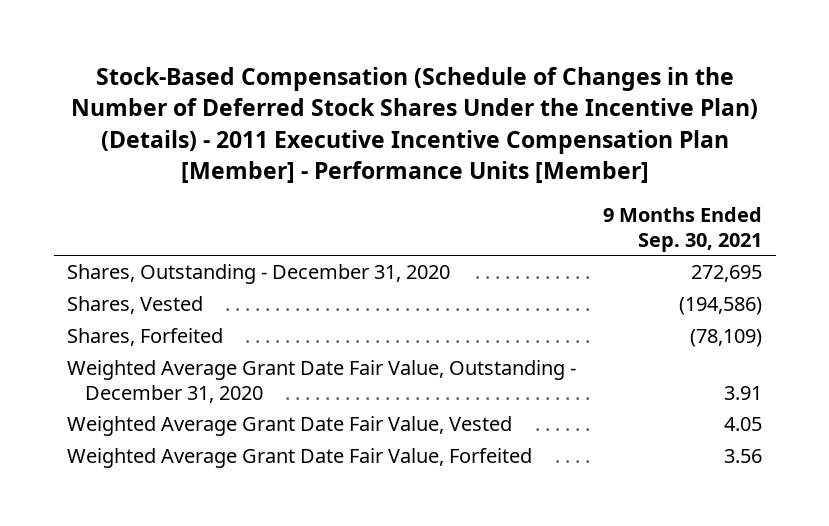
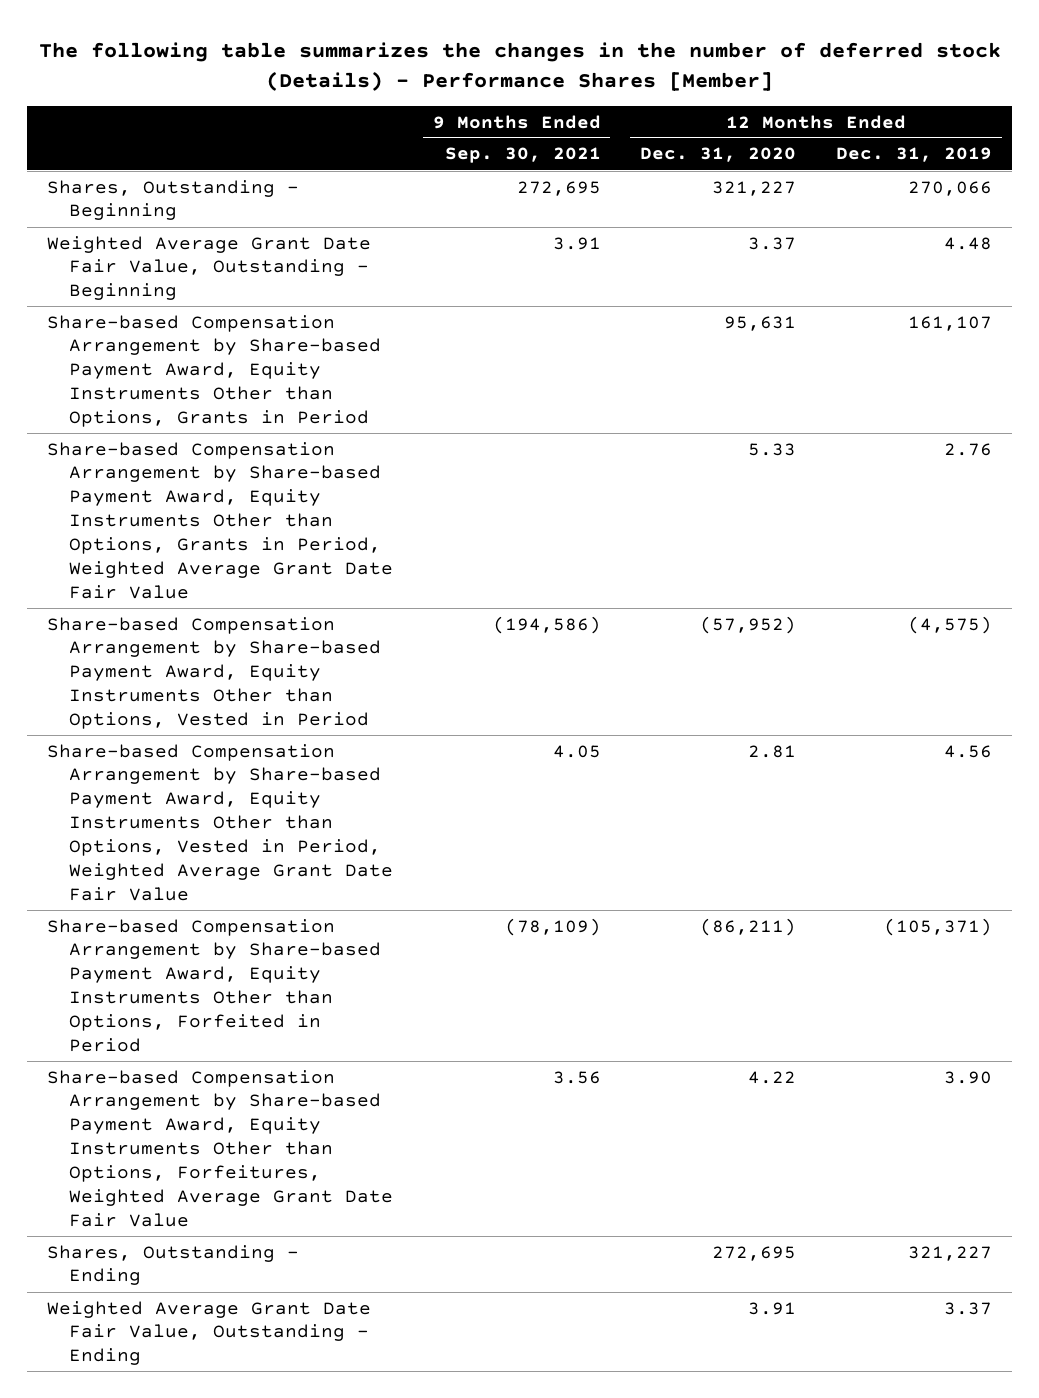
- Stock-Based Compensation (Schedule of Changes in the Number of Deferred Stock Shares Under the Incentive Plan) (Details) - 2011 Executive Incentive Compensation Plan [Member] - Performance Units [Member]
+ The following table summarizes the changes in the number of deferred stock (Details) - Performance Shares [Member]
- | 9 Months Ended Sep. 30, 2021
+ | 9 Months Ended Sep. 30, 2021 | 12 Months Ended Dec. 31, 2020 | 12 Months Ended Dec. 31, 2019
- Shares, Outstanding - December 31, 2020 | 272,695
- Shares, Vested | (194,586)
- Shares, Forfeited | (78,109)
- Weighted Average Grant Date Fair Value, Outstanding - December 31, 2020 | 3.91
- Weighted Average Grant Date Fair Value, Vested | 4.05
- Weighted Average Grant Date Fair Value, Forfeited | 3.56
+ Shares, Outstanding - Beginning | 272,695 | 321,227 | 270,066
+ Weighted Average Grant Date Fair Value, Outstanding - Beginning | 3.91 | 3.37 | 4.48
+ Share-based Compensation Arrangement by Share-based Payment Award, Equity Instruments Other than Options, Grants in Period | | 95,631 | 161,107
+ Share-based Compensation Arrangement by Share-based Payment Award, Equity Instruments Other than Options, Grants in Period, Weighted Average Grant Date Fair Value | | 5.33 | 2.76
+ Share-based Compensation Arrangement by Share-based Payment Award, Equity Instruments Other than Options, Vested in Period | (194,586) | (57,952) | (4,575)
+ Share-based Compensation Arrangement by Share-based Payment Award, Equity Instruments Other than Options, Vested in Period, Weighted Average Grant Date Fair Value | 4.05 | 2.81 | 4.56
+ Share-based Compensation Arrangement by Share-based Payment Award, Equity Instruments Other than Options, Forfeited in Period | (78,109) | (86,211) | (105,371)
+ Share-based Compensation Arrangement by Share-based Payment Award, Equity Instruments Other than Options, Forfeitures, Weighted Average Grant Date Fair Value | 3.56 | 4.22 | 3.90
+ Shares, Outstanding - Ending | | 272,695 | 321,227
+ Weighted Average Grant Date Fair Value, Outstanding - Ending | | 3.91 | 3.37

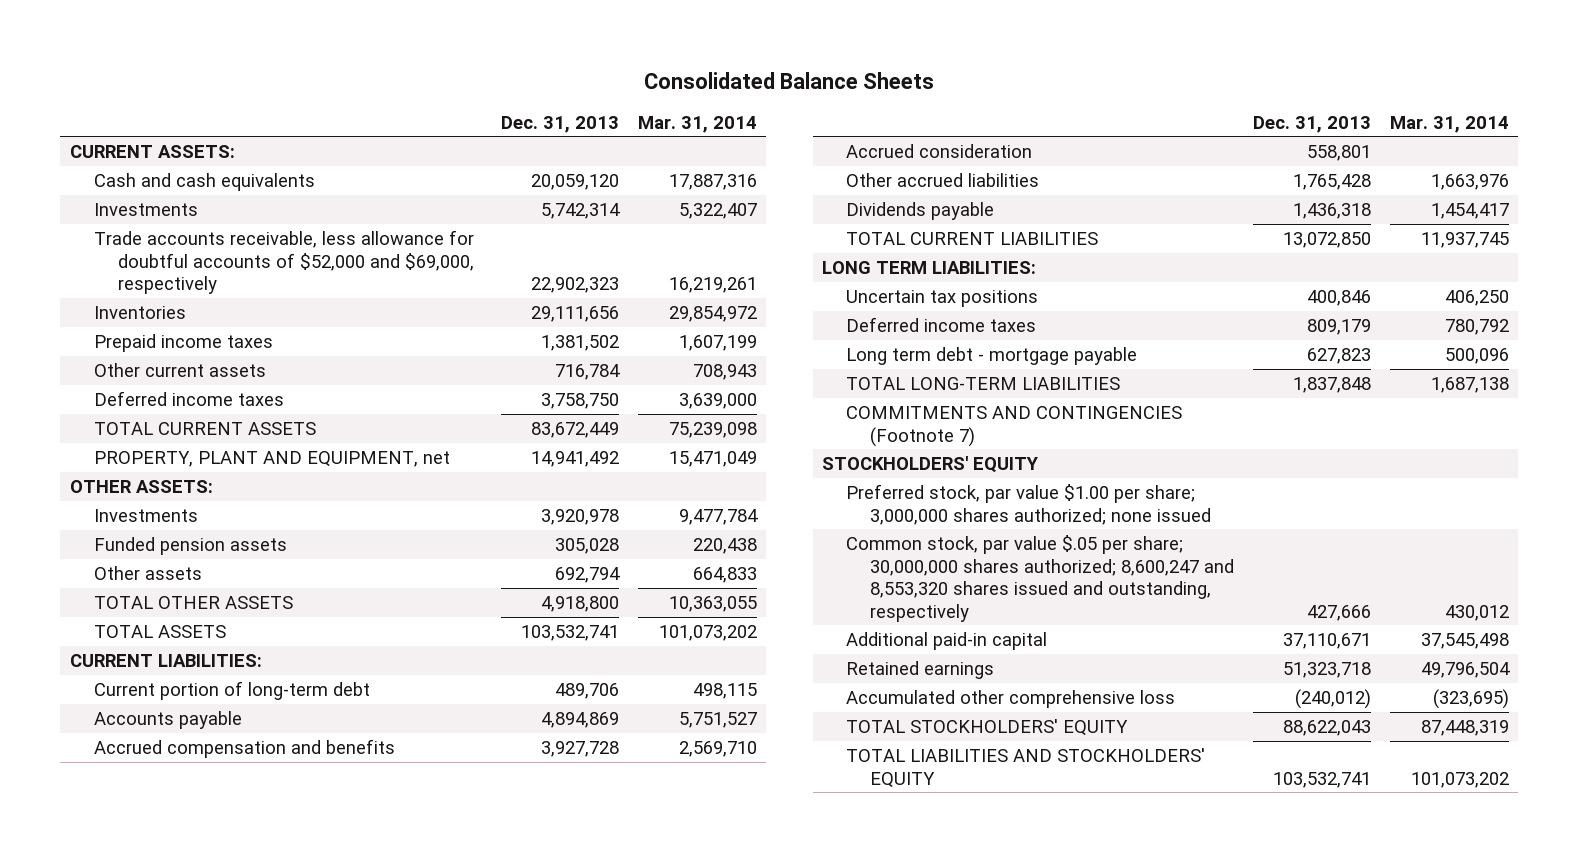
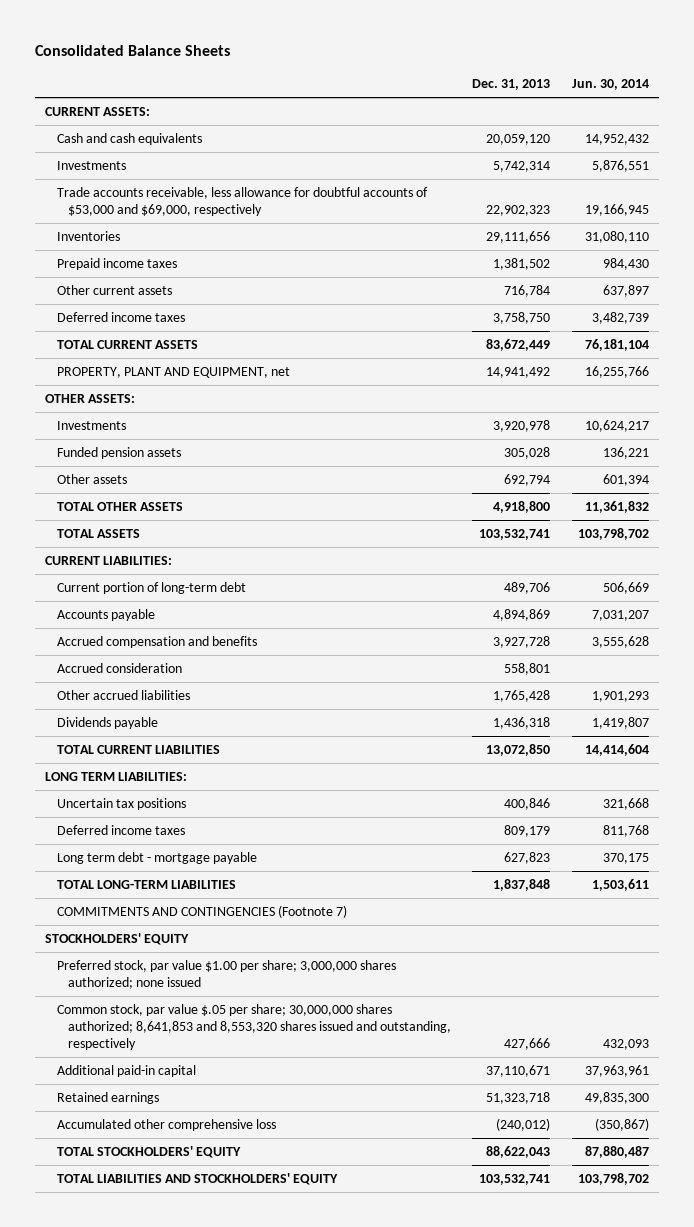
- | Dec. 31, 2013 | Mar. 31, 2014
+ | Dec. 31, 2013 | Jun. 30, 2014
- Trade accounts receivable, less allowance for doubtful accounts of $52,000 and $69,000, respectively | 22,902,323 | 16,219,261
+ Trade accounts receivable, less allowance for doubtful accounts of $53,000 and $69,000, respectively | 22,902,323 | 19,166,945
- Common stock, par value $.05 per share; 30,000,000 shares authorized; 8,600,247 and 8,553,320 shares issued and outstanding, respectively | 427,666 | 430,012
+ Common stock, par value $.05 per share; 30,000,000 shares authorized; 8,641,853 and 8,553,320 shares issued and outstanding, respectively | 427,666 | 432,093

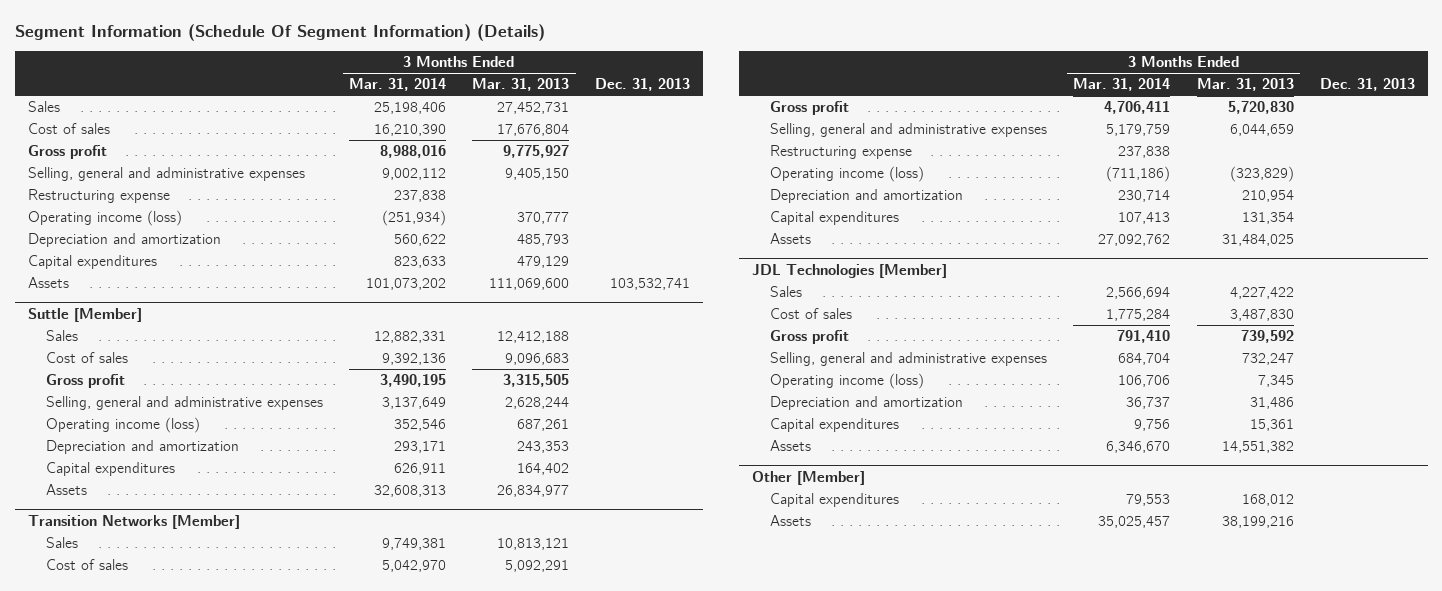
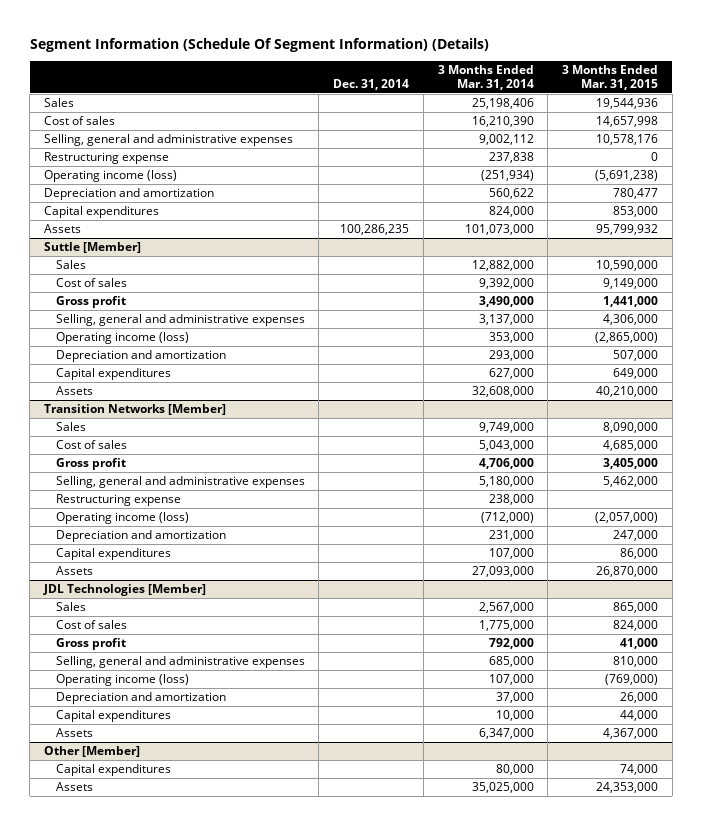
- | 3 Months Ended Mar. 31, 2014 | 3 Months Ended Mar. 31, 2013 | Dec. 31, 2013
+ | Dec. 31, 2014 | 3 Months Ended Mar. 31, 2014 | 3 Months Ended Mar. 31, 2015
- Gross profit | 8,988,016 | 9,775,927 |
- Capital expenditures | 823,633 | 479,129 |
- Assets | 101,073,202 | 111,069,600 | 103,532,741
+ Capital expenditures | | 824,000 | 853,000
+ Assets | 100,286,235 | 101,073,000 | 95,799,932
@ Suttle [Member]
- Sales | 12,882,331 | 12,412,188 |
- Cost of sales | 9,392,136 | 9,096,683 |
- Gross profit | 3,490,195 | 3,315,505 |
- Selling, general and administrative expenses | 3,137,649 | 2,628,244 |
- Operating income (loss) | 352,546 | 687,261 |
- Depreciation and amortization | 293,171 | 243,353 |
- Capital expenditures | 626,911 | 164,402 |
- Assets | 32,608,313 | 26,834,977 |
+ Sales | | 12,882,000 | 10,590,000
+ Cost of sales | | 9,392,000 | 9,149,000
+ Gross profit | | 3,490,000 | 1,441,000
+ Selling, general and administrative expenses | | 3,137,000 | 4,306,000
+ Operating income (loss) | | 353,000 | (2,865,000)
+ Depreciation and amortization | | 293,000 | 507,000
+ Capital expenditures | | 627,000 | 649,000
+ Assets | | 32,608,000 | 40,210,000
@ Transition Networks [Member]
- Sales | 9,749,381 | 10,813,121 |
- Cost of sales | 5,042,970 | 5,092,291 |
- Gross profit | 4,706,411 | 5,720,830 |
- Selling, general and administrative expenses | 5,179,759 | 6,044,659 |
- Restructuring expense | 237,838 | |
- Operating income (loss) | (711,186) | (323,829) |
- Depreciation and amortization | 230,714 | 210,954 |
- Capital expenditures | 107,413 | 131,354 |
- Assets | 27,092,762 | 31,484,025 |
+ Sales | | 9,749,000 | 8,090,000
+ Cost of sales | | 5,043,000 | 4,685,000
+ Gross profit | | 4,706,000 | 3,405,000
+ Selling, general and administrative expenses | | 5,180,000 | 5,462,000
+ Restructuring expense | | 238,000 |
+ Operating income (loss) | | (712,000) | (2,057,000)
+ Depreciation and amortization | | 231,000 | 247,000
+ Capital expenditures | | 107,000 | 86,000
+ Assets | | 27,093,000 | 26,870,000
@ JDL Technologies [Member]
- Sales | 2,566,694 | 4,227,422 |
- Cost of sales | 1,775,284 | 3,487,830 |
- Gross profit | 791,410 | 739,592 |
- Selling, general and administrative expenses | 684,704 | 732,247 |
- Operating income (loss) | 106,706 | 7,345 |
- Depreciation and amortization | 36,737 | 31,486 |
- Capital expenditures | 9,756 | 15,361 |
- Assets | 6,346,670 | 14,551,382 |
+ Sales | | 2,567,000 | 865,000
+ Cost of sales | | 1,775,000 | 824,000
+ Gross profit | | 792,000 | 41,000
+ Selling, general and administrative expenses | | 685,000 | 810,000
+ Operating income (loss) | | 107,000 | (769,000)
+ Depreciation and amortization | | 37,000 | 26,000
+ Capital expenditures | | 10,000 | 44,000
+ Assets | | 6,347,000 | 4,367,000
@ Other [Member]
- Capital expenditures | 79,553 | 168,012 |
- Assets | 35,025,457 | 38,199,216 |
+ Capital expenditures | | 80,000 | 74,000
+ Assets | | 35,025,000 | 24,353,000

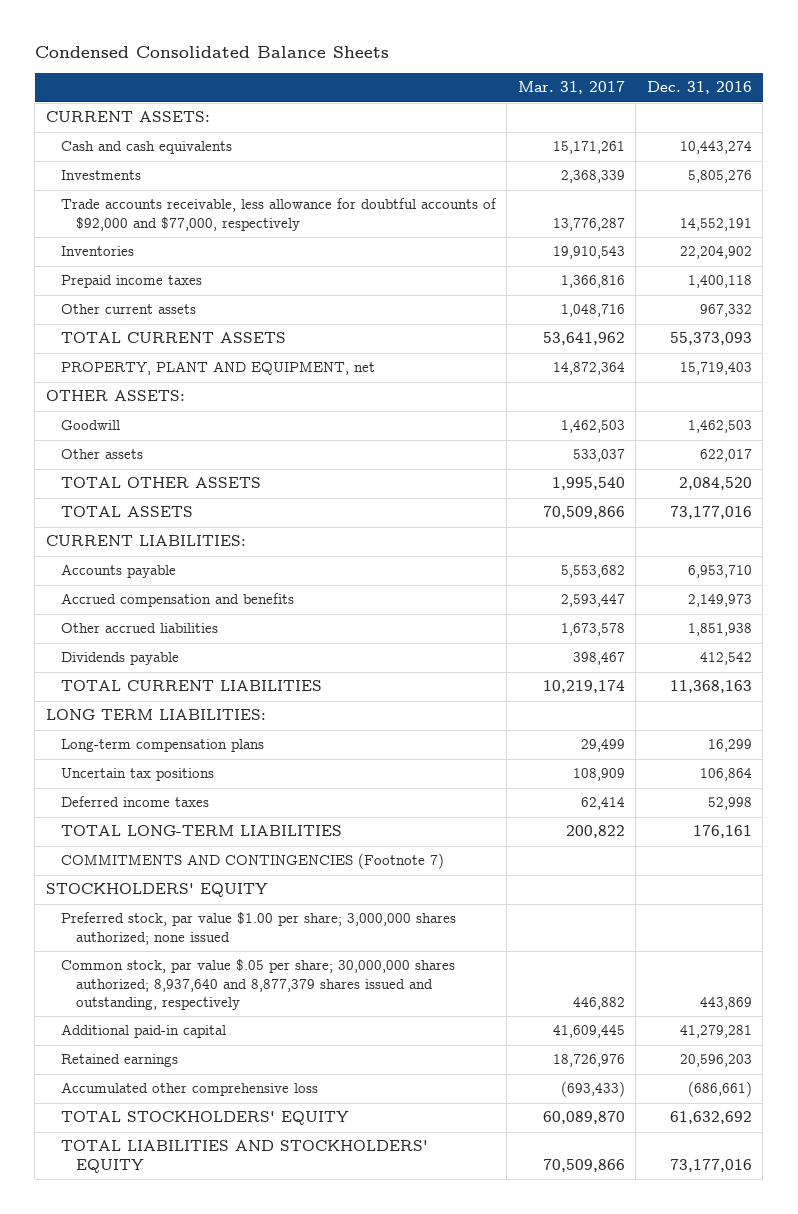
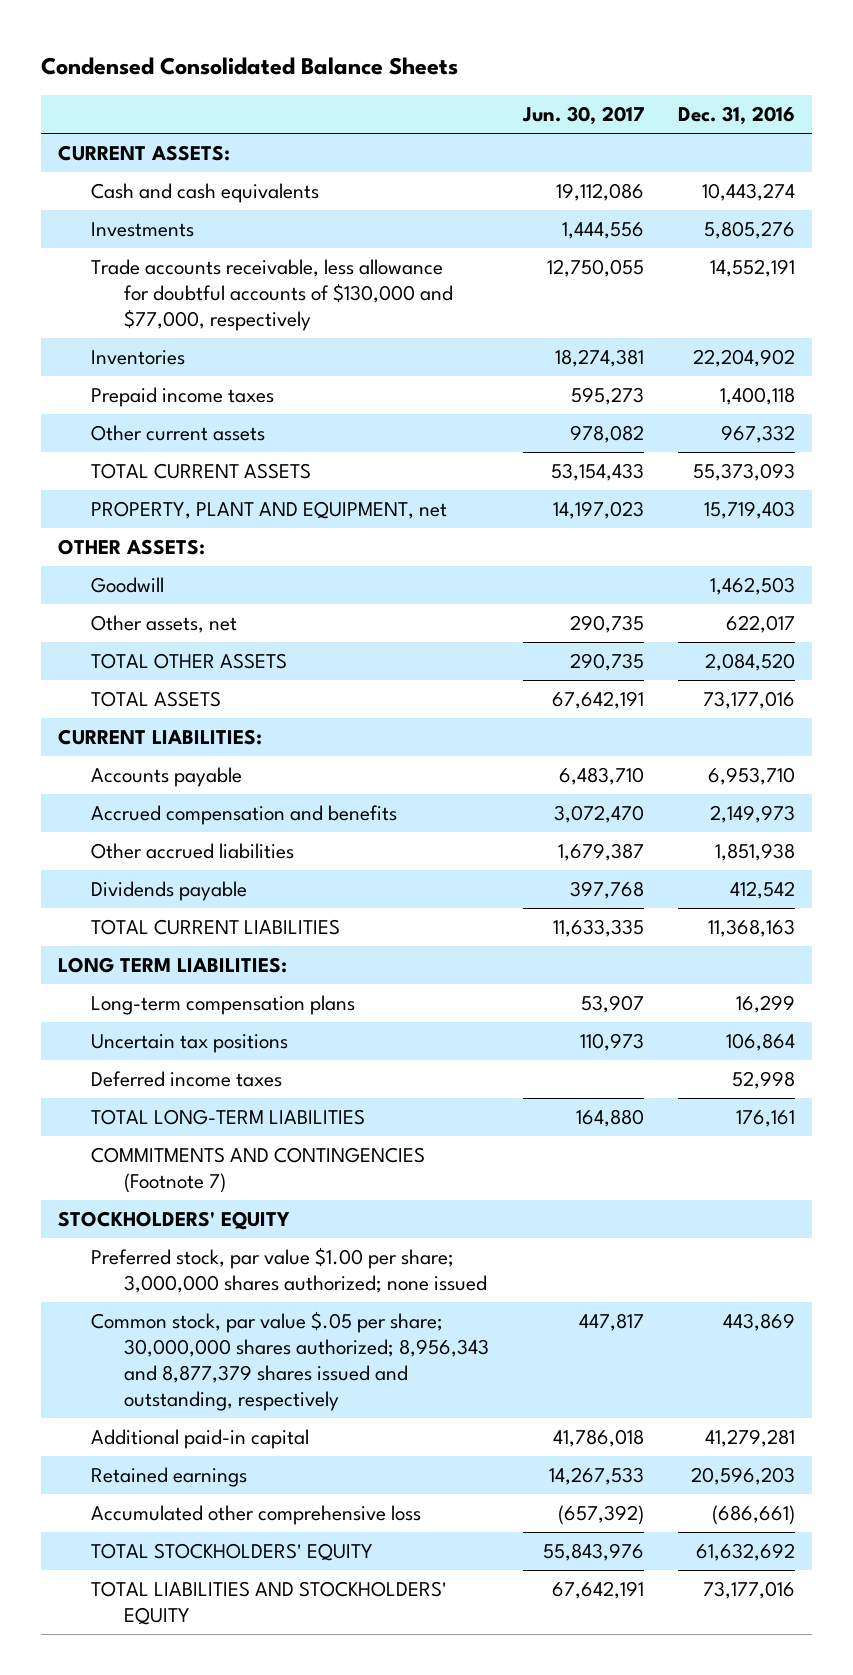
- | Mar. 31, 2017 | Dec. 31, 2016
+ | Jun. 30, 2017 | Dec. 31, 2016
- Trade accounts receivable, less allowance for doubtful accounts of $92,000 and $77,000, respectively | 13,776,287 | 14,552,191
+ Trade accounts receivable, less allowance for doubtful accounts of $130,000 and $77,000, respectively | 12,750,055 | 14,552,191
- Other assets | 533,037 | 622,017
+ Other assets, net | 290,735 | 622,017
- Common stock, par value $.05 per share; 30,000,000 shares authorized; 8,937,640 and 8,877,379 shares issued and outstanding, respectively | 446,882 | 443,869
+ Common stock, par value $.05 per share; 30,000,000 shares authorized; 8,956,343 and 8,877,379 shares issued and outstanding, respectively | 447,817 | 443,869

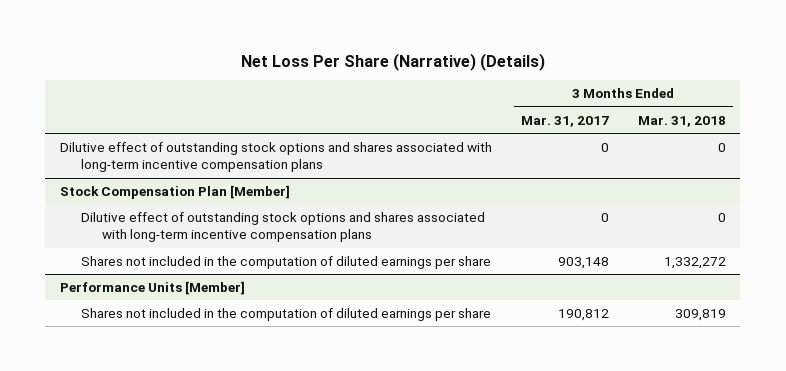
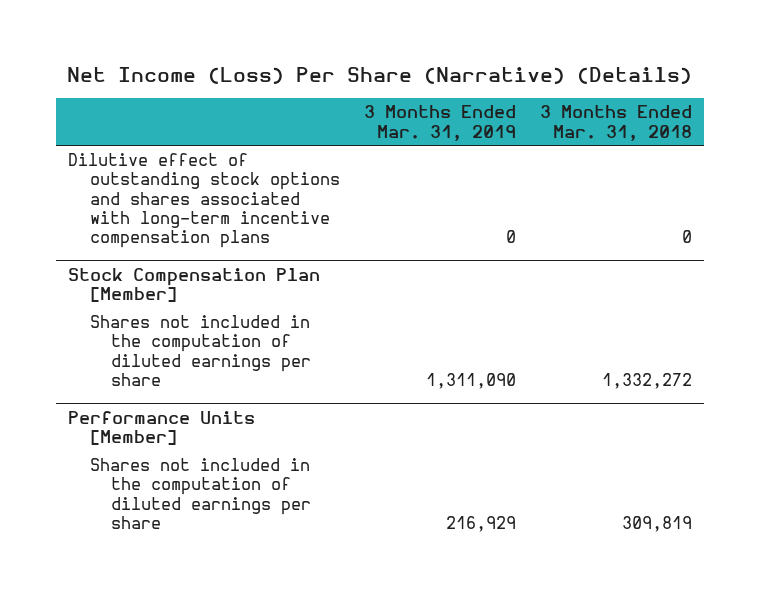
- Net Loss Per Share (Narrative) (Details)
+ Net Income (Loss) Per Share (Narrative) (Details)
- | 3 Months Ended Mar. 31, 2017 | 3 Months Ended Mar. 31, 2018
+ | 3 Months Ended Mar. 31, 2019 | 3 Months Ended Mar. 31, 2018
@ Stock Compensation Plan [Member]
- Dilutive effect of outstanding stock options and shares associated with long-term incentive compensation plans | 0 | 0

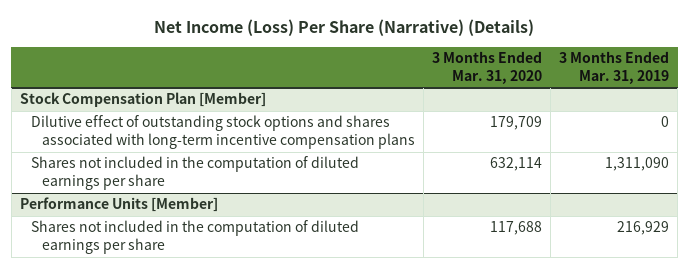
- | 3 Months Ended Mar. 31, 2019 | 3 Months Ended Mar. 31, 2018
+ | 3 Months Ended Mar. 31, 2020 | 3 Months Ended Mar. 31, 2019
- Dilutive effect of outstanding stock options and shares associated with long-term incentive compensation plans | 0 | 0
@ Stock Compensation Plan [Member]
+ Dilutive effect of outstanding stock options and shares associated with long-term incentive compensation plans | 179,709 | 0

